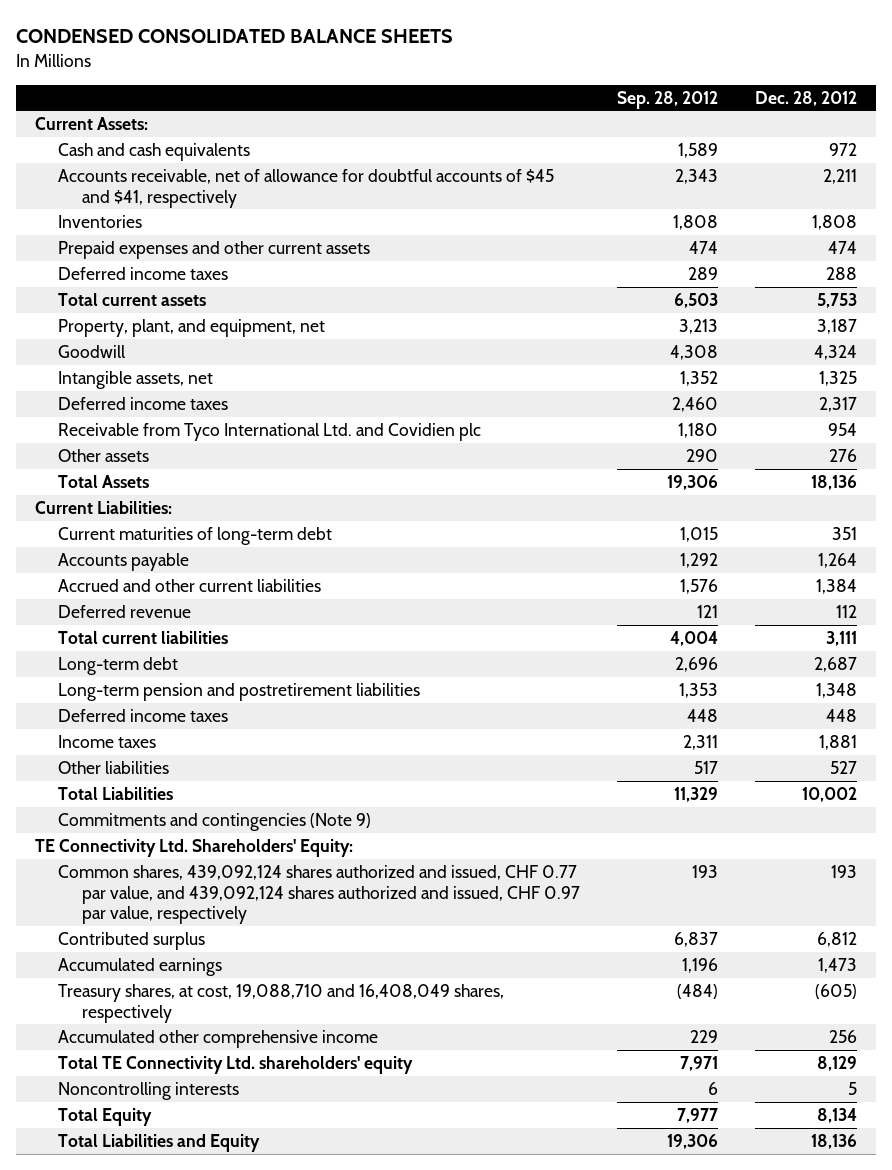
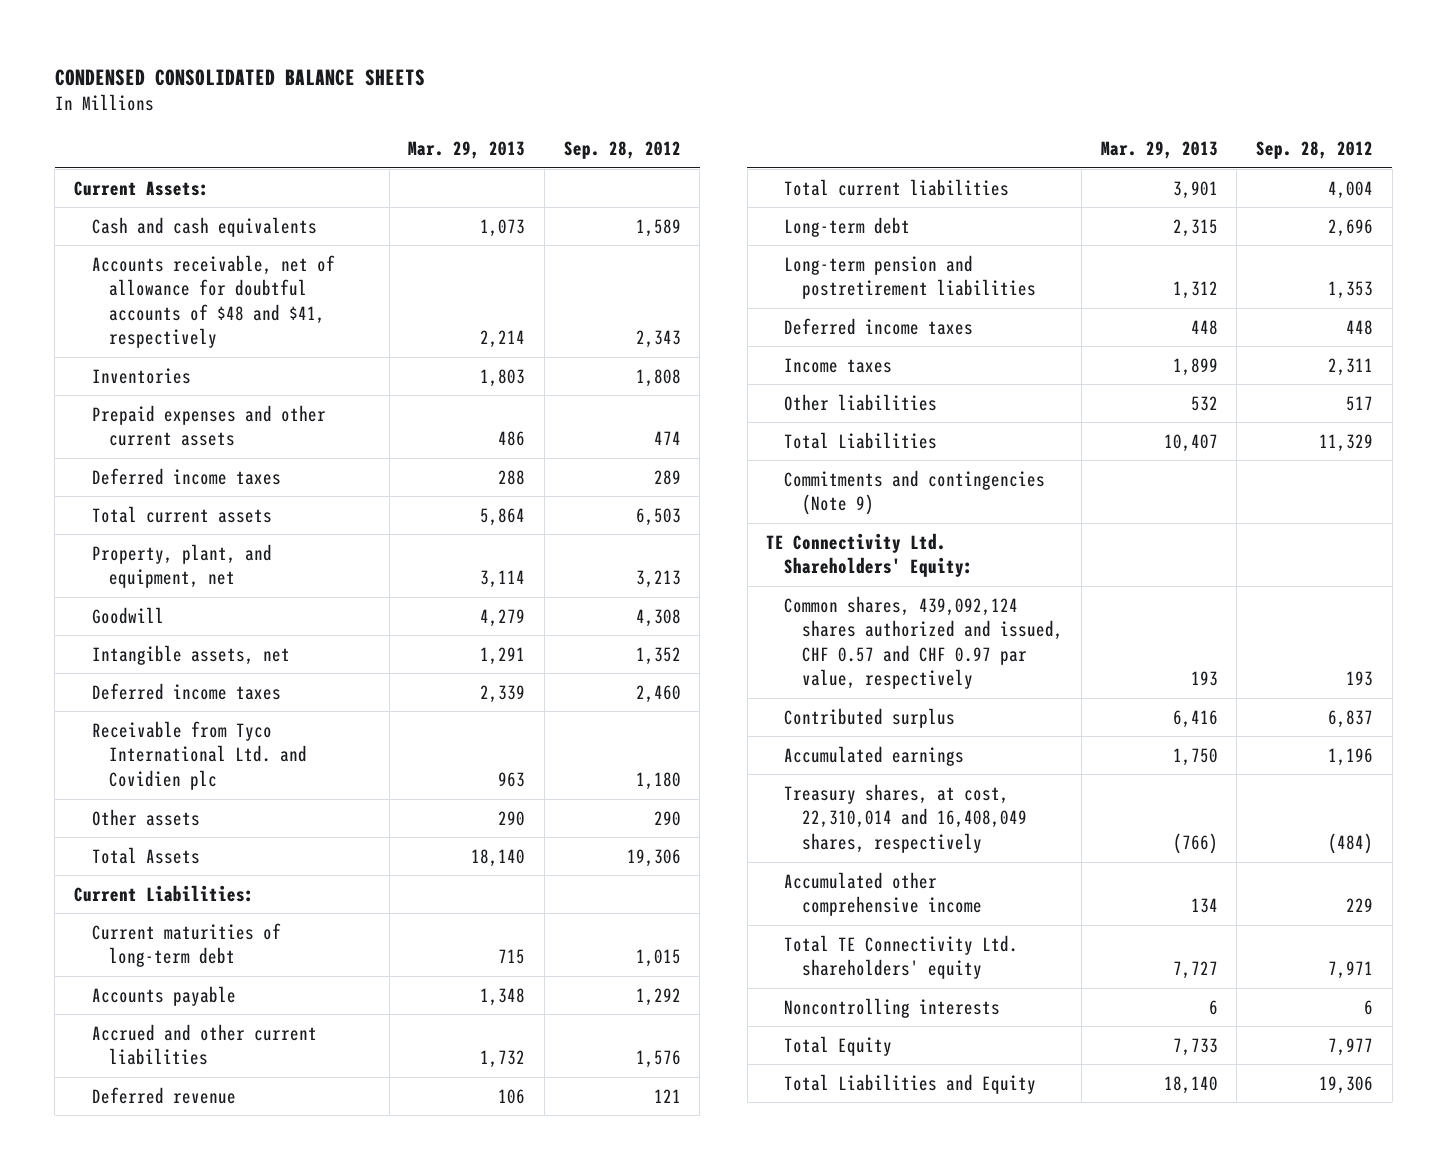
- | Sep. 28, 2012 | Dec. 28, 2012
+ | Mar. 29, 2013 | Sep. 28, 2012
- Accounts receivable, net of allowance for doubtful accounts of $45 and $41, respectively | 2,343 | 2,211
+ Accounts receivable, net of allowance for doubtful accounts of $48 and $41, respectively | 2,214 | 2,343
- Common shares, 439,092,124 shares authorized and issued, CHF 0.77 par value, and 439,092,124 shares authorized and issued, CHF 0.97 par value, respectively | 193 | 193
+ Common shares, 439,092,124 shares authorized and issued, CHF 0.57 and CHF 0.97 par value, respectively | 193 | 193
- Treasury shares, at cost, 19,088,710 and 16,408,049 shares, respectively | (484) | (605)
+ Treasury shares, at cost, 22,310,014 and 16,408,049 shares, respectively | (766) | (484)

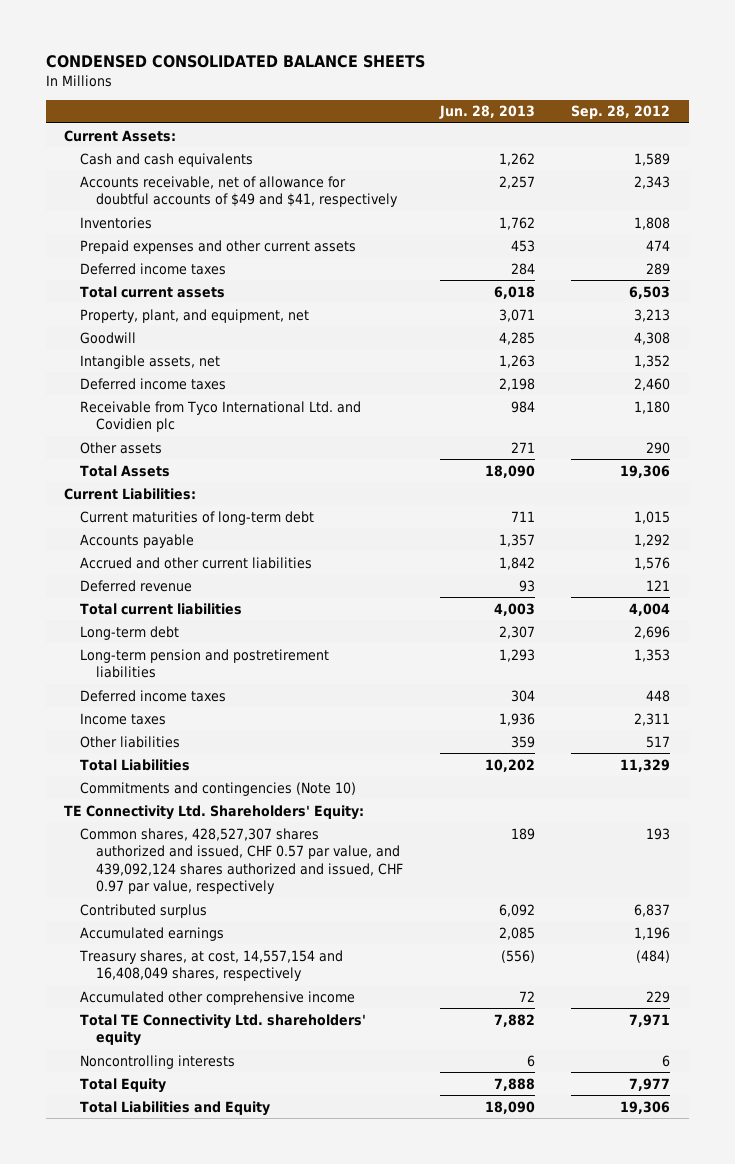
- | Mar. 29, 2013 | Sep. 28, 2012
+ | Jun. 28, 2013 | Sep. 28, 2012
- Accounts receivable, net of allowance for doubtful accounts of $48 and $41, respectively | 2,214 | 2,343
+ Accounts receivable, net of allowance for doubtful accounts of $49 and $41, respectively | 2,257 | 2,343
- Commitments and contingencies (Note 9)
+ Commitments and contingencies (Note 10)
- Common shares, 439,092,124 shares authorized and issued, CHF 0.57 and CHF 0.97 par value, respectively | 193 | 193
+ Common shares, 428,527,307 shares authorized and issued, CHF 0.57 par value, and 439,092,124 shares authorized and issued, CHF 0.97 par value, respectively | 189 | 193
- Treasury shares, at cost, 22,310,014 and 16,408,049 shares, respectively | (766) | (484)
+ Treasury shares, at cost, 14,557,154 and 16,408,049 shares, respectively | (556) | (484)

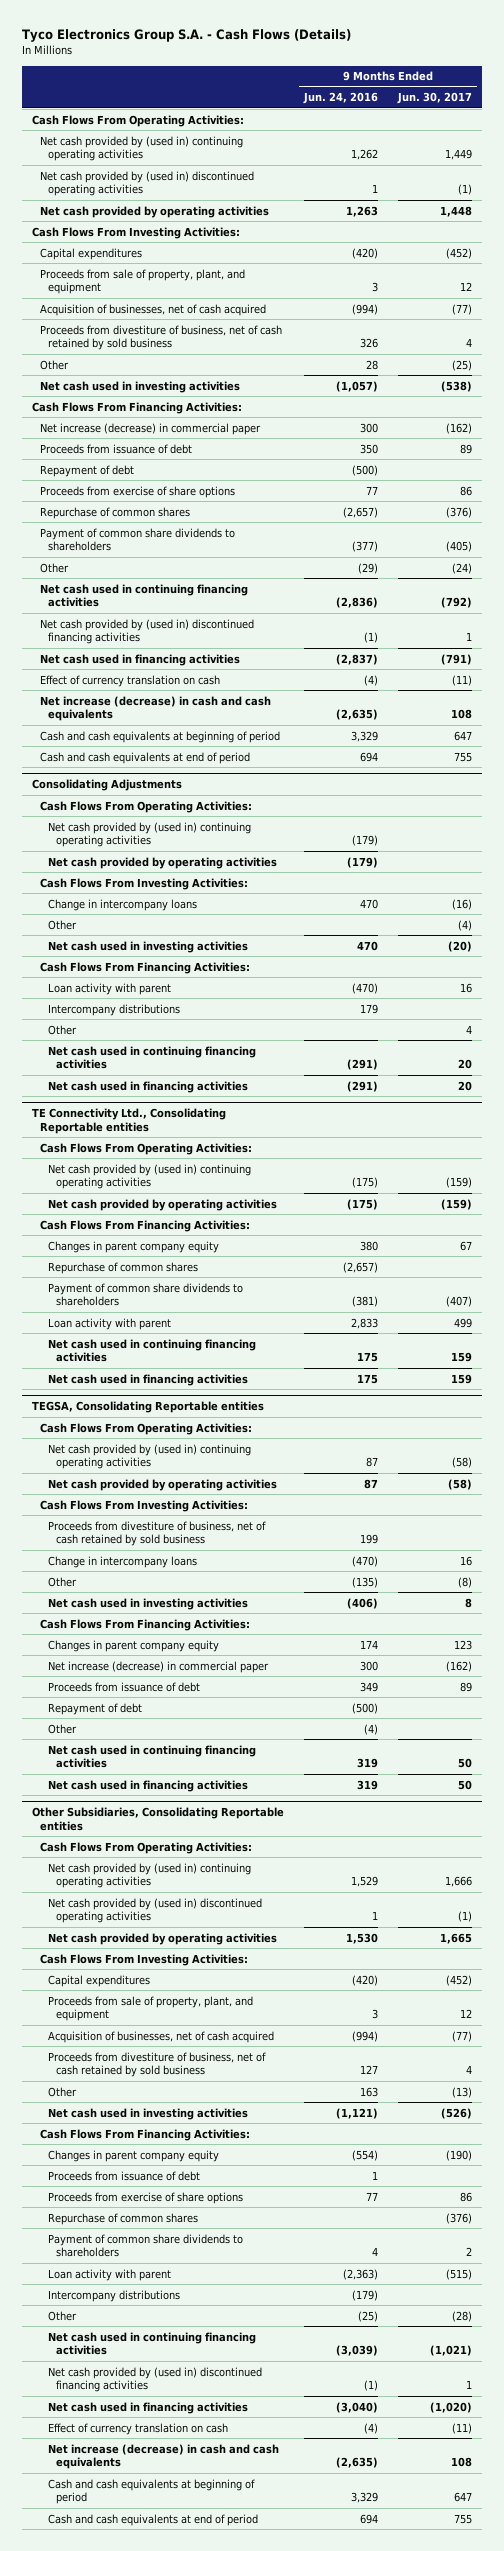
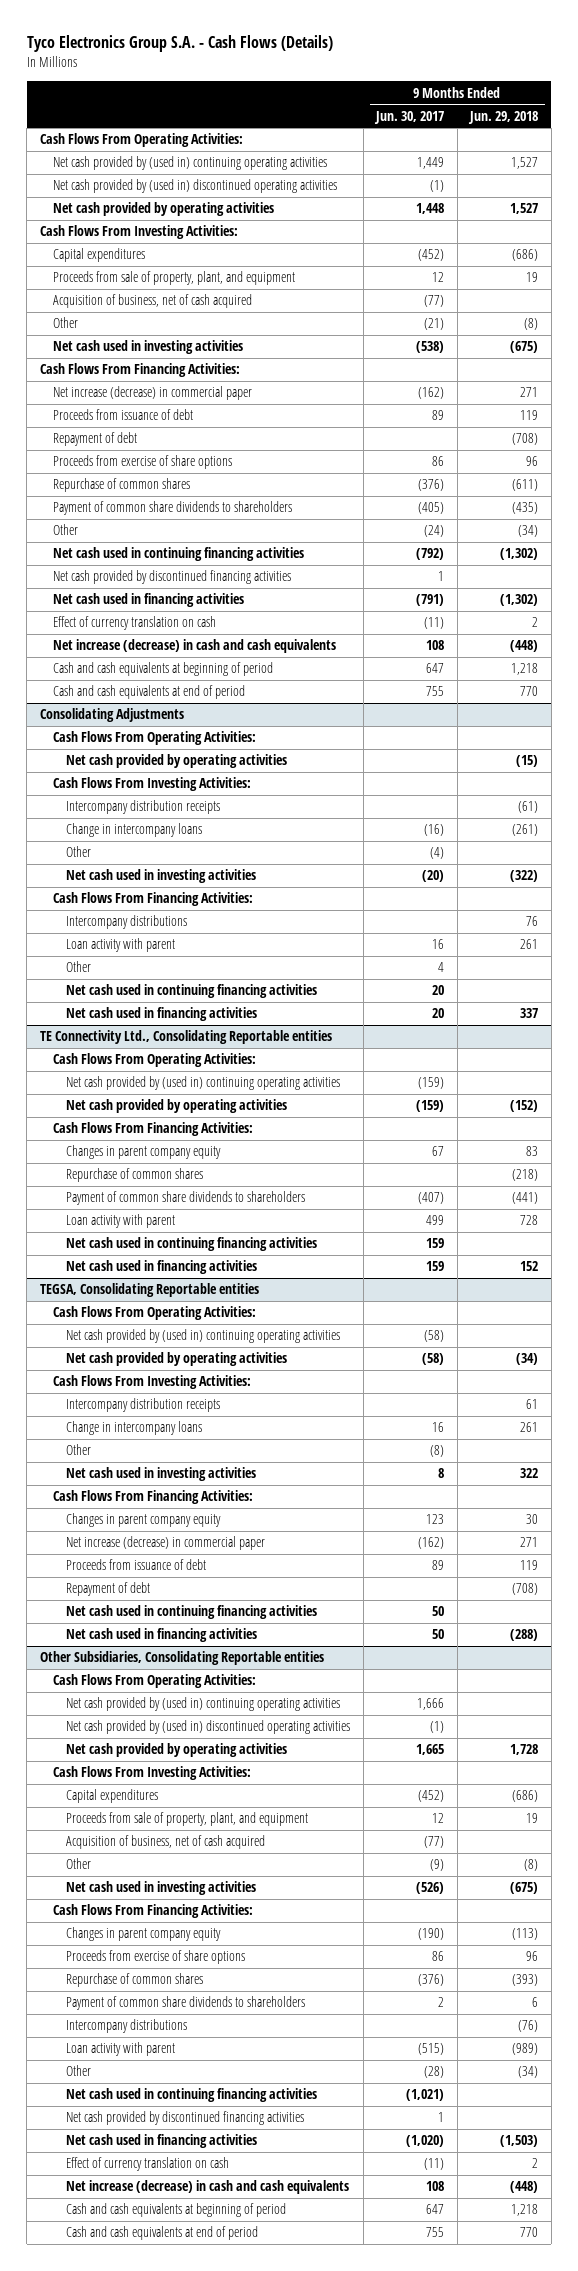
- | 9 Months Ended Jun. 24, 2016 | 9 Months Ended Jun. 30, 2017
+ | 9 Months Ended Jun. 30, 2017 | 9 Months Ended Jun. 29, 2018
- Acquisition of businesses, net of cash acquired | (994) | (77)
- Proceeds from divestiture of business, net of cash retained by sold business | 326 | 4
- Other | 28 | (25)
+ Acquisition of business, net of cash acquired | (77) |
+ Other | (21) | (8)
- Net cash provided by (used in) discontinued financing activities | (1) | 1
+ Net cash provided by discontinued financing activities | 1 |
@ Consolidating Adjustments
- Net cash provided by (used in) continuing operating activities | (179) |
+ Intercompany distribution receipts | | (61)
moved down: Loan activity with parent | 16 | 261
@ TEGSA, Consolidating Reportable entities
- Proceeds from divestiture of business, net of cash retained by sold business | 199 |
+ Intercompany distribution receipts | | 61
- Other | (4) |
@ Other Subsidiaries, Consolidating Reportable entities
- Acquisition of businesses, net of cash acquired | (994) | (77)
- Proceeds from divestiture of business, net of cash retained by sold business | 127 | 4
- Other | 163 | (13)
+ Acquisition of business, net of cash acquired | (77) |
+ Other | (9) | (8)
- Proceeds from issuance of debt | 1 |
moved down: Loan activity with parent | (515) | (989)
- Net cash provided by (used in) discontinued financing activities | (1) | 1
+ Net cash provided by discontinued financing activities | 1 |

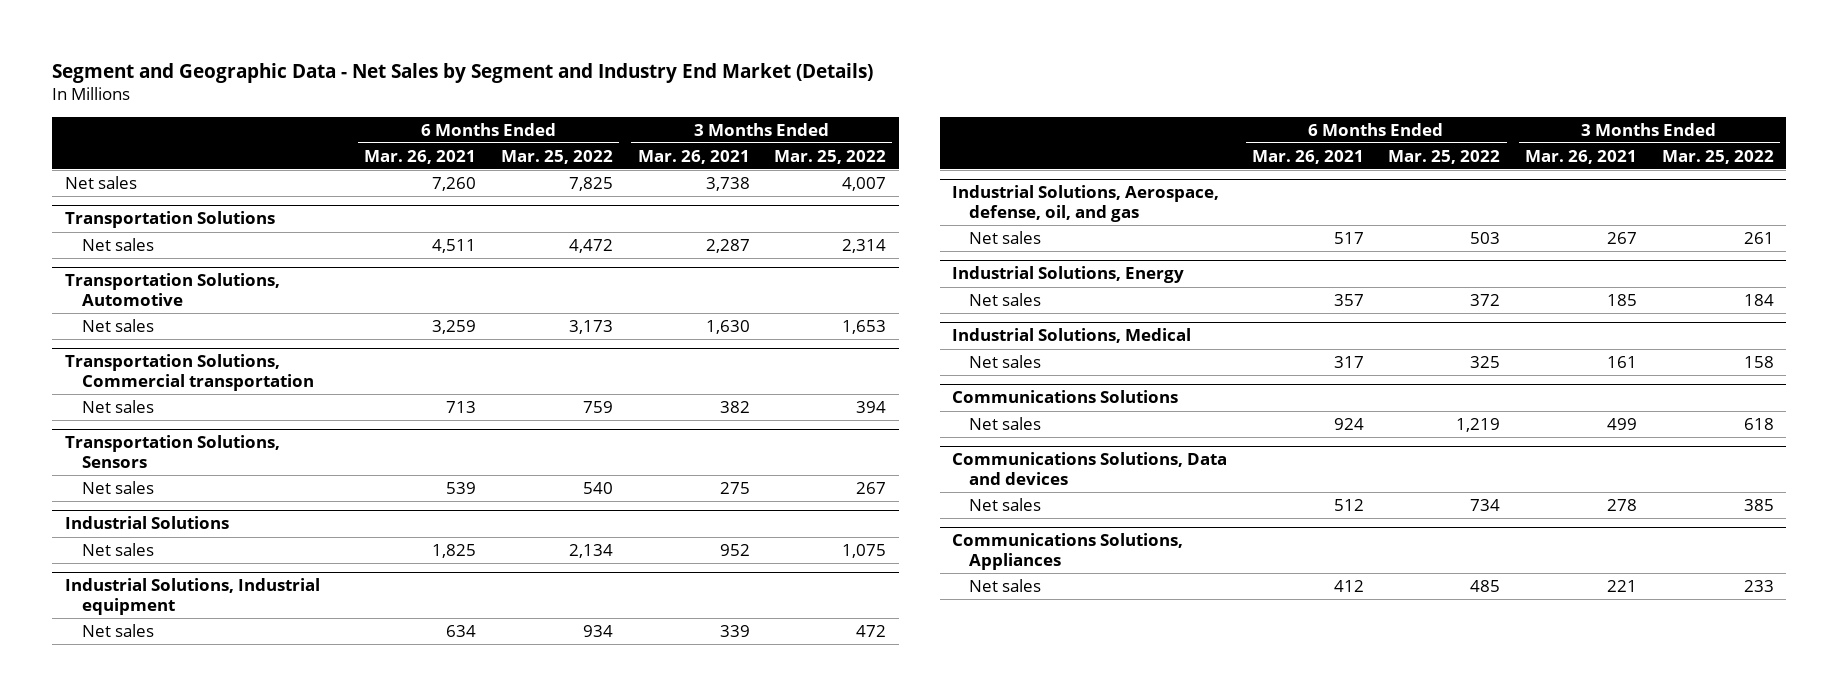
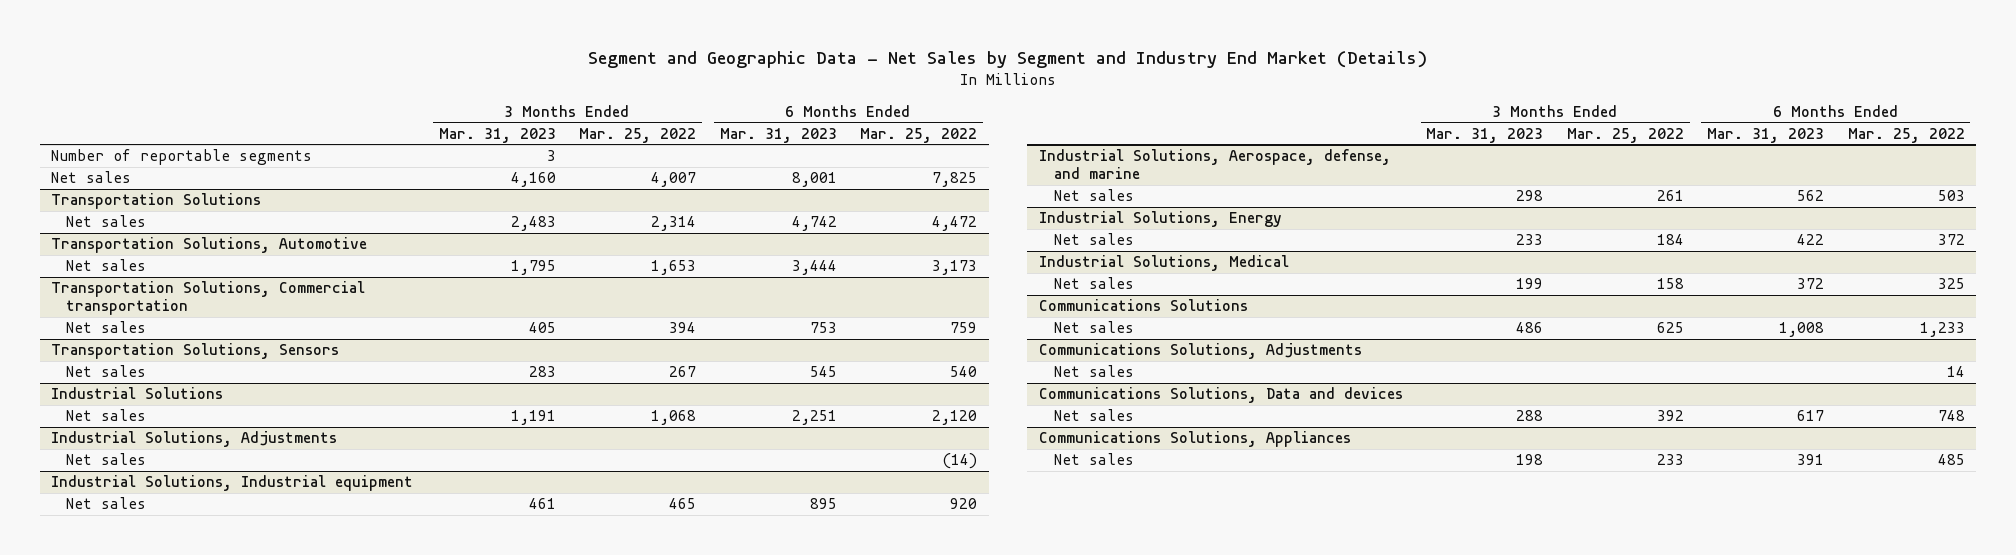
- | 6 Months Ended Mar. 26, 2021 | 6 Months Ended Mar. 25, 2022 | 3 Months Ended Mar. 26, 2021 | 3 Months Ended Mar. 25, 2022
+ | 3 Months Ended Mar. 31, 2023 | 3 Months Ended Mar. 25, 2022 | 6 Months Ended Mar. 31, 2023 | 6 Months Ended Mar. 25, 2022
+ Number of reportable segments | 3 | | |
@ Industrial Solutions
- Net sales | 1,825 | 2,134 | 952 | 1,075
+ Net sales | 1,191 | 1,068 | 2,251 | 2,120
+ Industrial Solutions, Adjustments
+ Net sales | | | | (14)
@ Industrial Solutions, Industrial equipment
- Net sales | 634 | 934 | 339 | 472
- Industrial Solutions, Aerospace, defense, oil, and gas
@ Industrial Solutions, Industrial equipment
+ Net sales | 461 | 465 | 895 | 920
+ Industrial Solutions, Aerospace, defense, and marine
@ Communications Solutions
- Net sales | 924 | 1,219 | 499 | 618
+ Net sales | 486 | 625 | 1,008 | 1,233
+ Communications Solutions, Adjustments
+ Net sales | | | | 14
@ Communications Solutions, Data and devices
- Net sales | 512 | 734 | 278 | 385
+ Net sales | 288 | 392 | 617 | 748

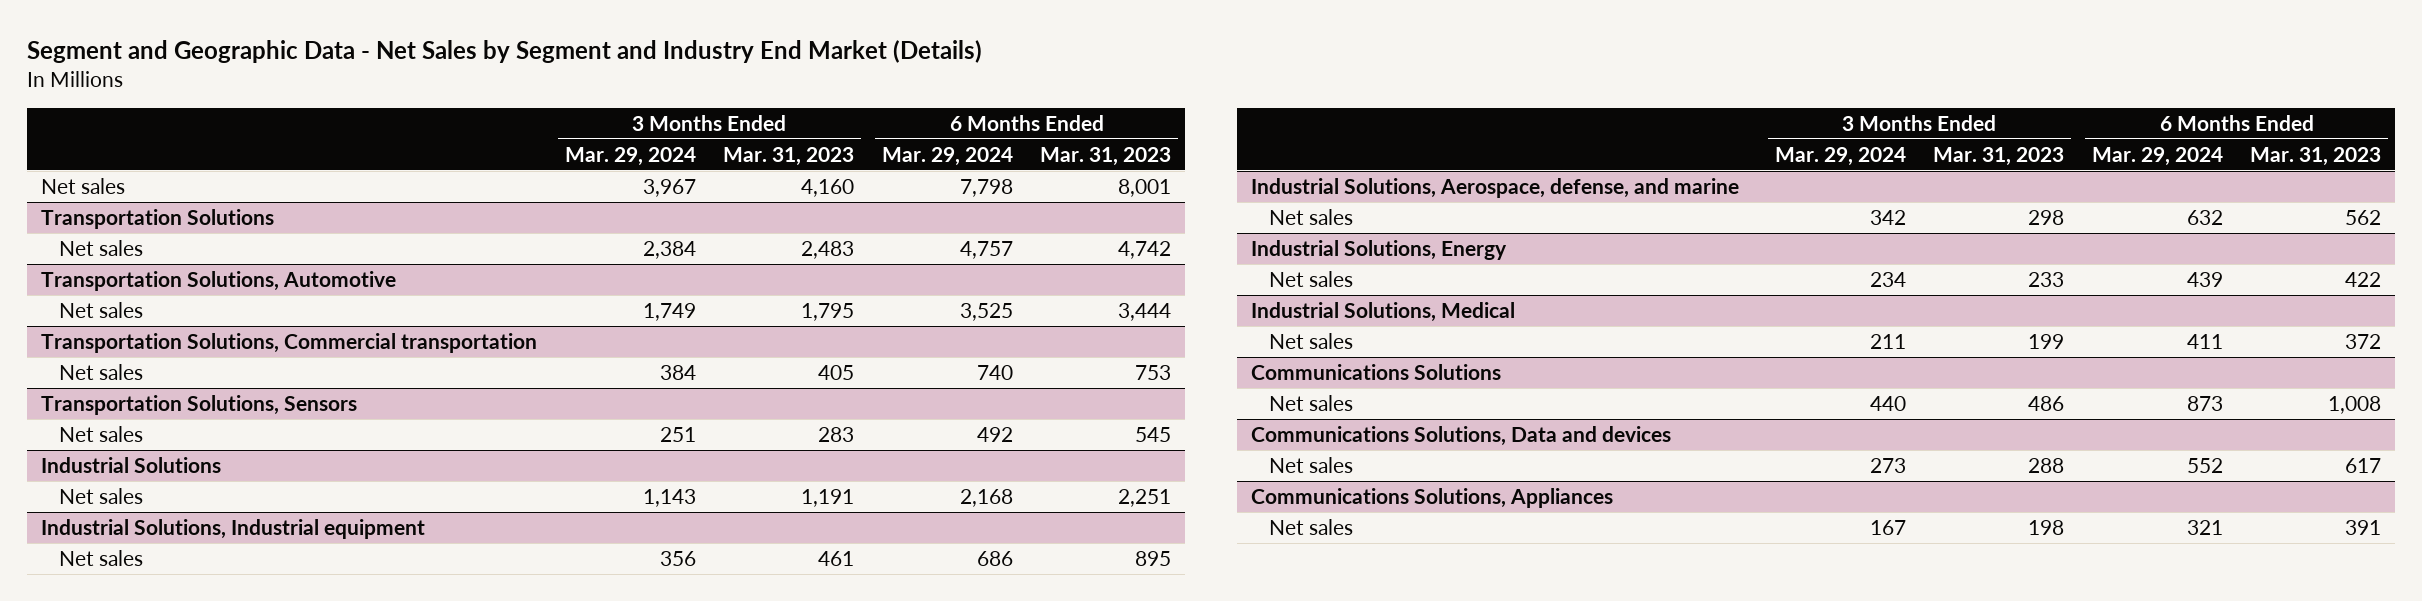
- | 3 Months Ended Mar. 31, 2023 | 3 Months Ended Mar. 25, 2022 | 6 Months Ended Mar. 31, 2023 | 6 Months Ended Mar. 25, 2022
+ | 3 Months Ended Mar. 29, 2024 | 3 Months Ended Mar. 31, 2023 | 6 Months Ended Mar. 29, 2024 | 6 Months Ended Mar. 31, 2023
- Number of reportable segments | 3 | | |
- Industrial Solutions, Adjustments
- Net sales | | | | (14)
- Communications Solutions, Adjustments
- Net sales | | | | 14

